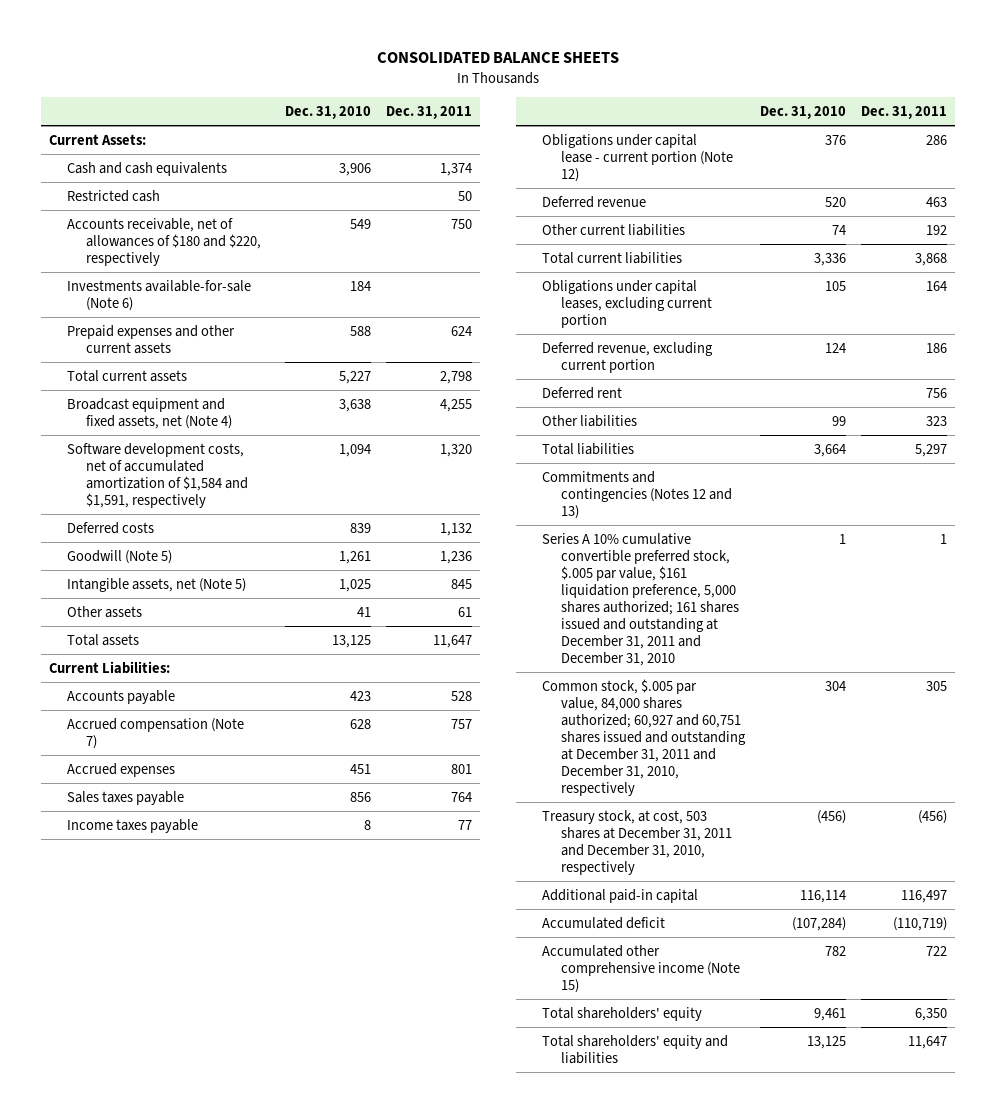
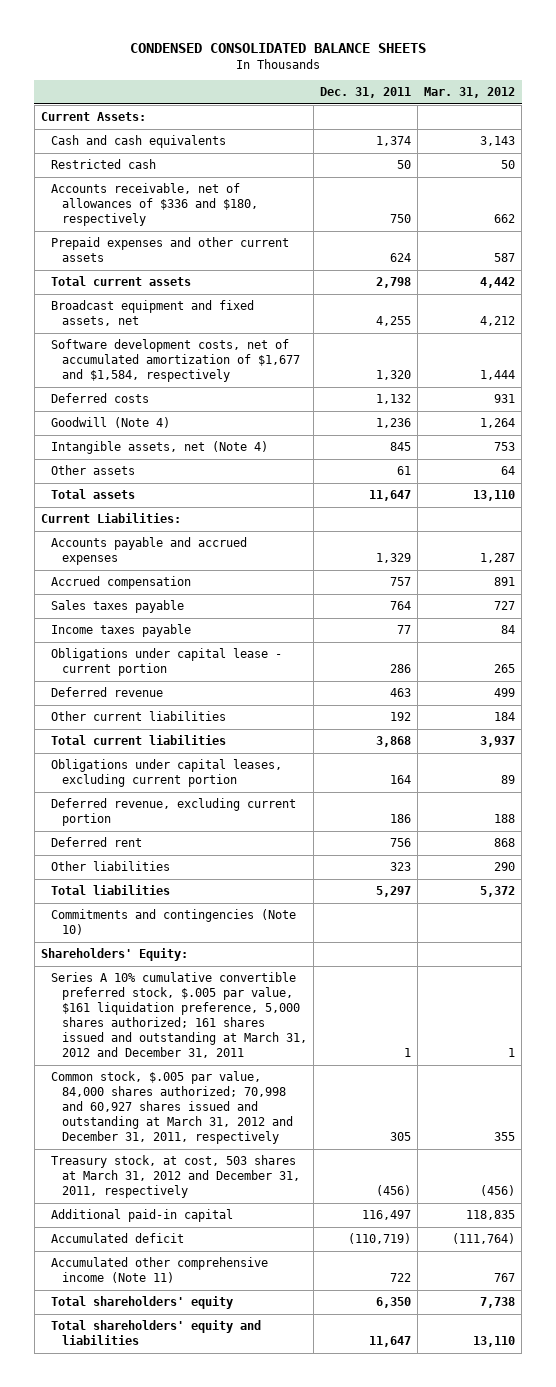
- CONSOLIDATED BALANCE SHEETS
+ CONDENSED CONSOLIDATED BALANCE SHEETS
- | Dec. 31, 2010 | Dec. 31, 2011
+ | Dec. 31, 2011 | Mar. 31, 2012
- Accounts receivable, net of allowances of $180 and $220, respectively | 549 | 750
- Investments available-for-sale (Note 6) | 184 |
+ Accounts receivable, net of allowances of $336 and $180, respectively | 750 | 662
- Broadcast equipment and fixed assets, net (Note 4) | 3,638 | 4,255
- Software development costs, net of accumulated amortization of $1,584 and $1,591, respectively | 1,094 | 1,320
+ Broadcast equipment and fixed assets, net | 4,255 | 4,212
+ Software development costs, net of accumulated amortization of $1,677 and $1,584, respectively | 1,320 | 1,444
- Goodwill (Note 5) | 1,261 | 1,236
- Intangible assets, net (Note 5) | 1,025 | 845
+ Goodwill (Note 4) | 1,236 | 1,264
+ Intangible assets, net (Note 4) | 845 | 753
- Accounts payable | 423 | 528
- Accrued compensation (Note 7) | 628 | 757
- Accrued expenses | 451 | 801
+ Accounts payable and accrued expenses | 1,329 | 1,287
+ Accrued compensation | 757 | 891
- Obligations under capital lease - current portion (Note 12) | 376 | 286
+ Obligations under capital lease - current portion | 286 | 265
- Commitments and contingencies (Notes 12 and 13)
- Series A 10% cumulative convertible preferred stock, $.005 par value, $161 liquidation preference, 5,000 shares authorized; 161 shares issued and outstanding at December 31, 2011 and December 31, 2010 | 1 | 1
- Common stock, $.005 par value, 84,000 shares authorized; 60,927 and 60,751 shares issued and outstanding at December 31, 2011 and December 31, 2010, respectively | 304 | 305
- Treasury stock, at cost, 503 shares at December 31, 2011 and December 31, 2010, respectively | (456) | (456)
+ Commitments and contingencies (Note 10)
+ Shareholders' Equity:
+ Series A 10% cumulative convertible preferred stock, $.005 par value, $161 liquidation preference, 5,000 shares authorized; 161 shares issued and outstanding at March 31, 2012 and December 31, 2011 | 1 | 1
+ Common stock, $.005 par value, 84,000 shares authorized; 70,998 and 60,927 shares issued and outstanding at March 31, 2012 and December 31, 2011, respectively | 305 | 355
+ Treasury stock, at cost, 503 shares at March 31, 2012 and December 31, 2011, respectively | (456) | (456)
- Accumulated other comprehensive income (Note 15) | 782 | 722
+ Accumulated other comprehensive income (Note 11) | 722 | 767

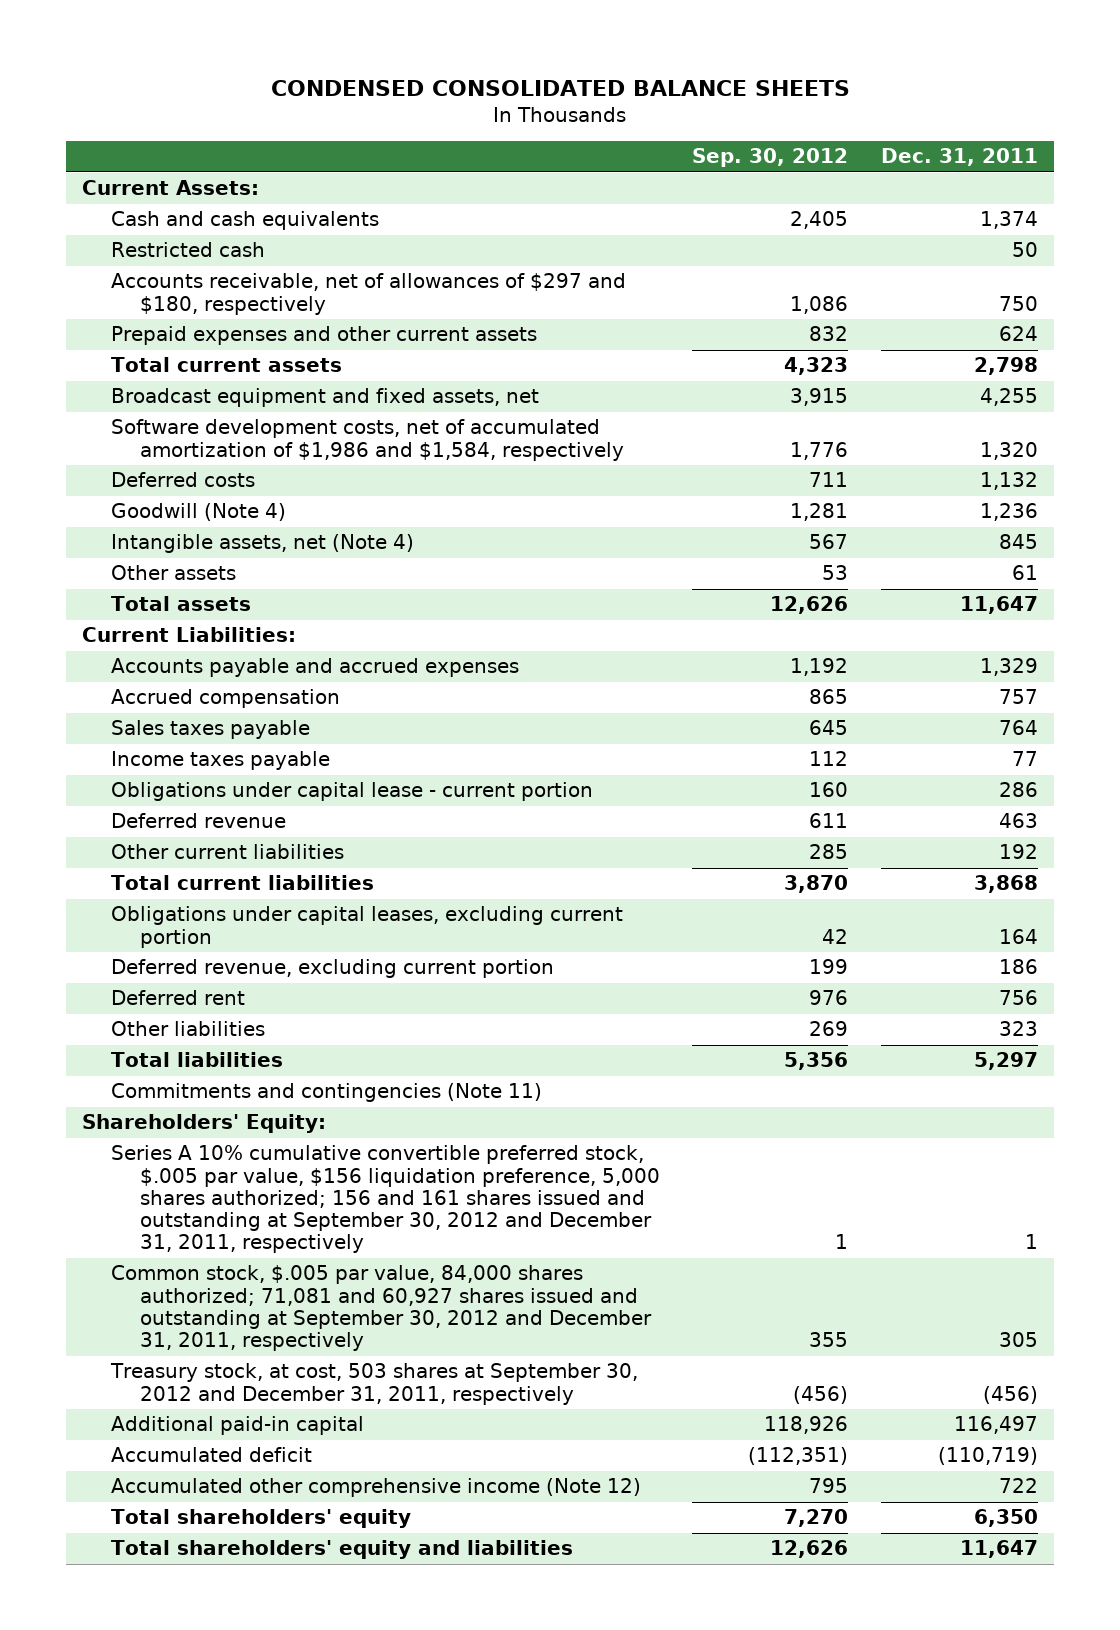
- | Dec. 31, 2011 | Mar. 31, 2012
+ | Sep. 30, 2012 | Dec. 31, 2011
- Accounts receivable, net of allowances of $336 and $180, respectively | 750 | 662
+ Accounts receivable, net of allowances of $297 and $180, respectively | 1,086 | 750
- Software development costs, net of accumulated amortization of $1,677 and $1,584, respectively | 1,320 | 1,444
+ Software development costs, net of accumulated amortization of $1,986 and $1,584, respectively | 1,776 | 1,320
- Commitments and contingencies (Note 10)
+ Commitments and contingencies (Note 11)
- Series A 10% cumulative convertible preferred stock, $.005 par value, $161 liquidation preference, 5,000 shares authorized; 161 shares issued and outstanding at March 31, 2012 and December 31, 2011 | 1 | 1
- Common stock, $.005 par value, 84,000 shares authorized; 70,998 and 60,927 shares issued and outstanding at March 31, 2012 and December 31, 2011, respectively | 305 | 355
- Treasury stock, at cost, 503 shares at March 31, 2012 and December 31, 2011, respectively | (456) | (456)
+ Series A 10% cumulative convertible preferred stock, $.005 par value, $156 liquidation preference, 5,000 shares authorized; 156 and 161 shares issued and outstanding at September 30, 2012 and December 31, 2011, respectively | 1 | 1
+ Common stock, $.005 par value, 84,000 shares authorized; 71,081 and 60,927 shares issued and outstanding at September 30, 2012 and December 31, 2011, respectively | 355 | 305
+ Treasury stock, at cost, 503 shares at September 30, 2012 and December 31, 2011, respectively | (456) | (456)
- Accumulated other comprehensive income (Note 11) | 722 | 767
+ Accumulated other comprehensive income (Note 12) | 795 | 722

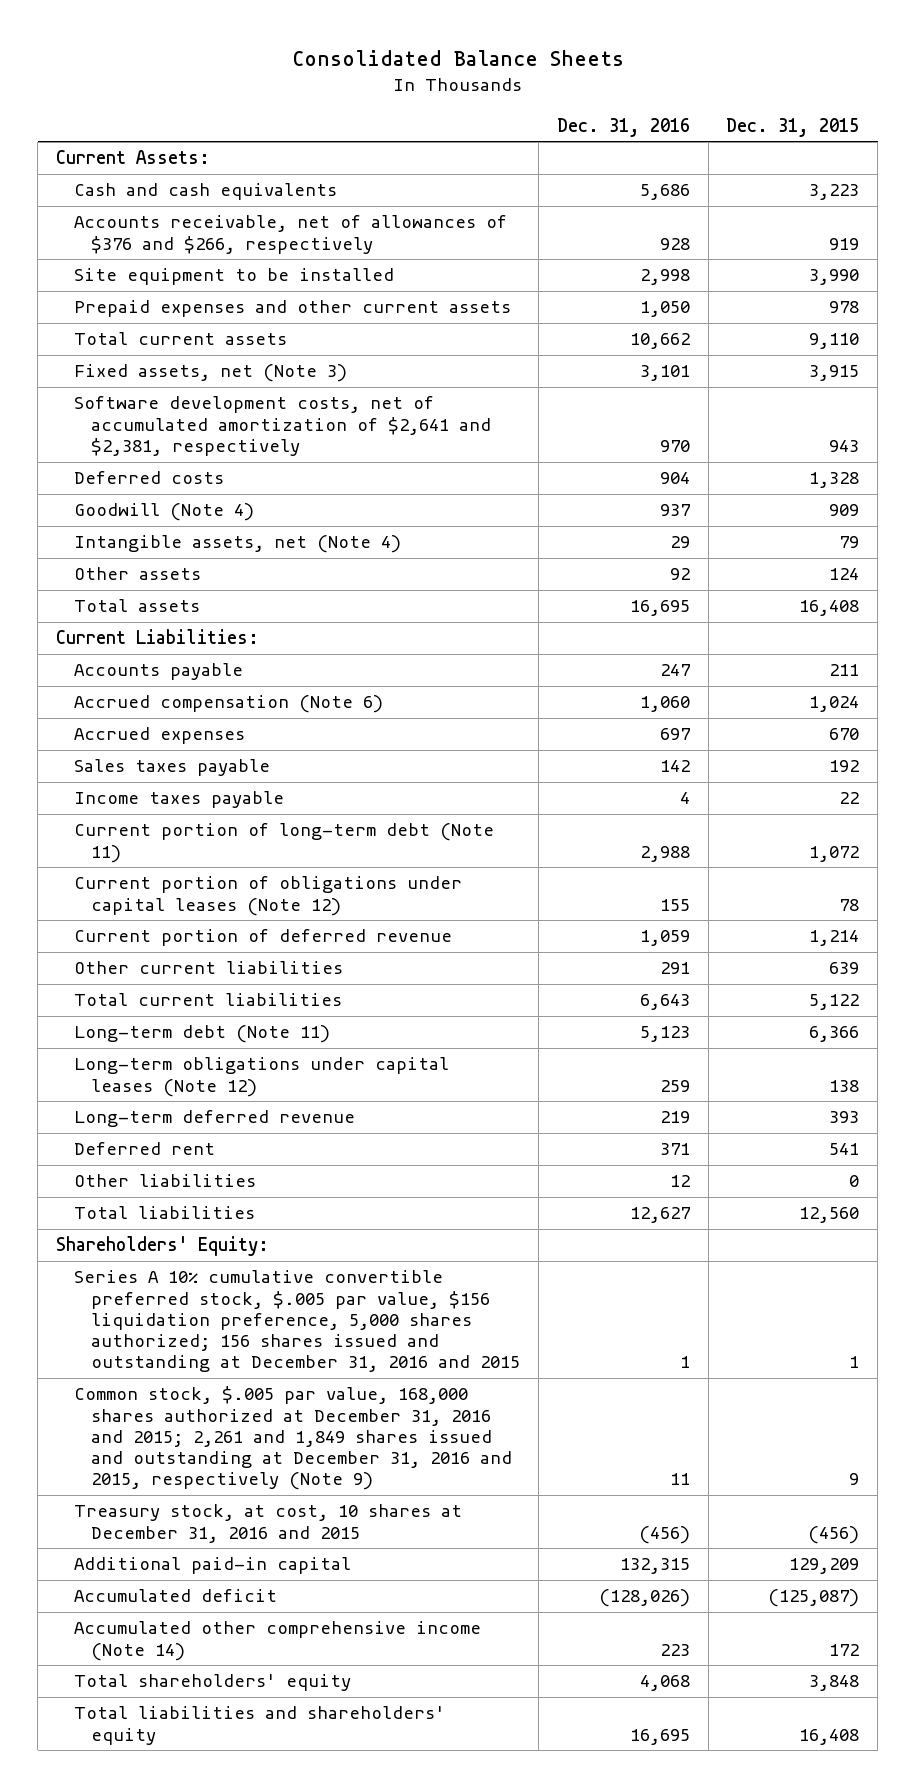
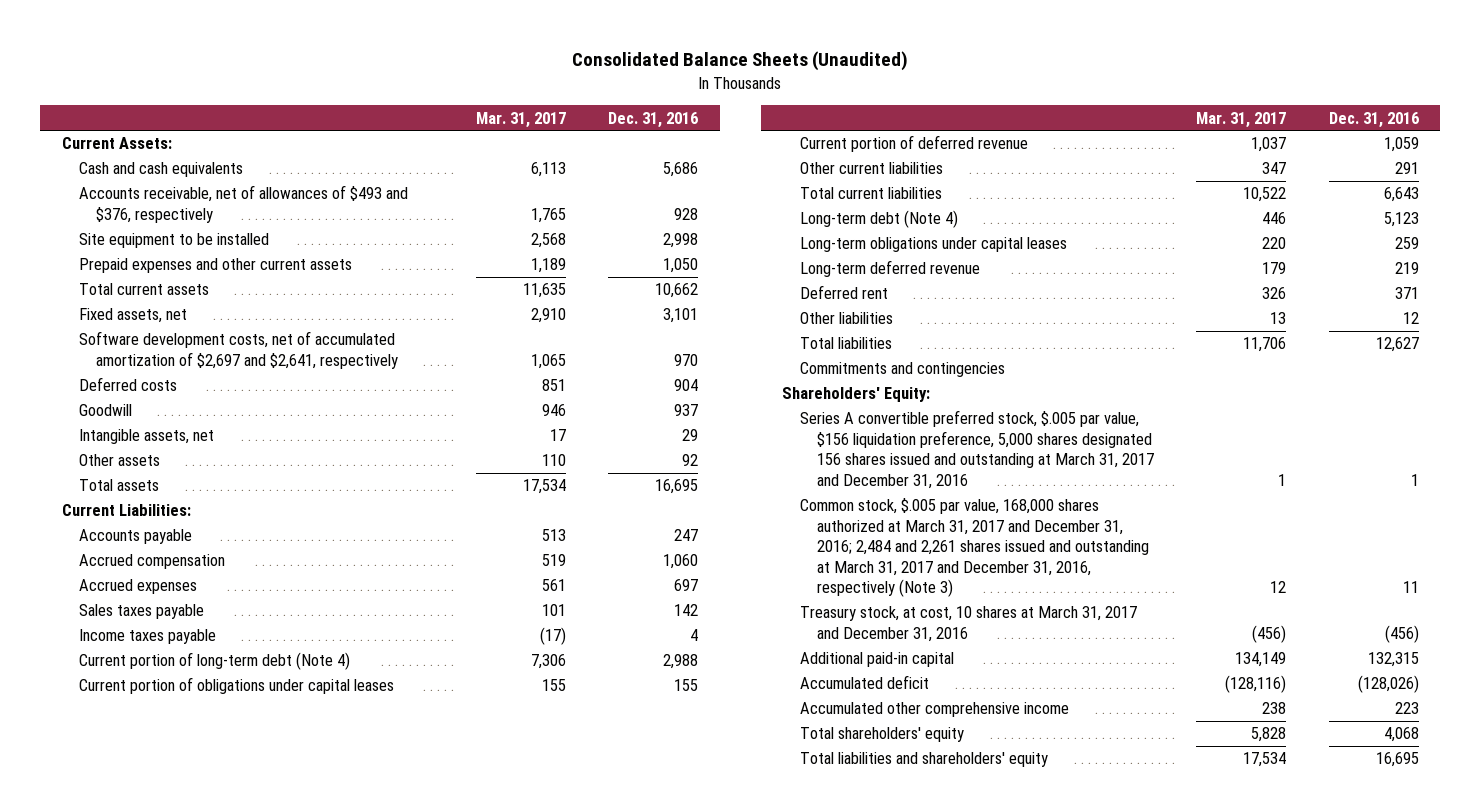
- Consolidated Balance Sheets
+ Consolidated Balance Sheets (Unaudited)
- | Dec. 31, 2016 | Dec. 31, 2015
+ | Mar. 31, 2017 | Dec. 31, 2016
- Accounts receivable, net of allowances of $376 and $266, respectively | 928 | 919
+ Accounts receivable, net of allowances of $493 and $376, respectively | 1,765 | 928
- Fixed assets, net (Note 3) | 3,101 | 3,915
- Software development costs, net of accumulated amortization of $2,641 and $2,381, respectively | 970 | 943
+ Fixed assets, net | 2,910 | 3,101
+ Software development costs, net of accumulated amortization of $2,697 and $2,641, respectively | 1,065 | 970
- Goodwill (Note 4) | 937 | 909
- Intangible assets, net (Note 4) | 29 | 79
+ Goodwill | 946 | 937
+ Intangible assets, net | 17 | 29
- Accrued compensation (Note 6) | 1,060 | 1,024
+ Accrued compensation | 519 | 1,060
- Current portion of long-term debt (Note 11) | 2,988 | 1,072
- Current portion of obligations under capital leases (Note 12) | 155 | 78
+ Current portion of long-term debt (Note 4) | 7,306 | 2,988
+ Current portion of obligations under capital leases | 155 | 155
- Long-term debt (Note 11) | 5,123 | 6,366
- Long-term obligations under capital leases (Note 12) | 259 | 138
+ Long-term debt (Note 4) | 446 | 5,123
+ Long-term obligations under capital leases | 220 | 259
+ Commitments and contingencies
- Series A 10% cumulative convertible preferred stock, $.005 par value, $156 liquidation preference, 5,000 shares authorized; 156 shares issued and outstanding at December 31, 2016 and 2015 | 1 | 1
- Common stock, $.005 par value, 168,000 shares authorized at December 31, 2016 and 2015; 2,261 and 1,849 shares issued and outstanding at December 31, 2016 and 2015, respectively (Note 9) | 11 | 9
- Treasury stock, at cost, 10 shares at December 31, 2016 and 2015 | (456) | (456)
+ Series A convertible preferred stock, $.005 par value, $156 liquidation preference, 5,000 shares designated 156 shares issued and outstanding at March 31, 2017 and December 31, 2016 | 1 | 1
+ Common stock, $.005 par value, 168,000 shares authorized at March 31, 2017 and December 31, 2016; 2,484 and 2,261 shares issued and outstanding at March 31, 2017 and December 31, 2016, respectively (Note 3) | 12 | 11
+ Treasury stock, at cost, 10 shares at March 31, 2017 and December 31, 2016 | (456) | (456)
- Accumulated other comprehensive income (Note 14) | 223 | 172
+ Accumulated other comprehensive income | 238 | 223

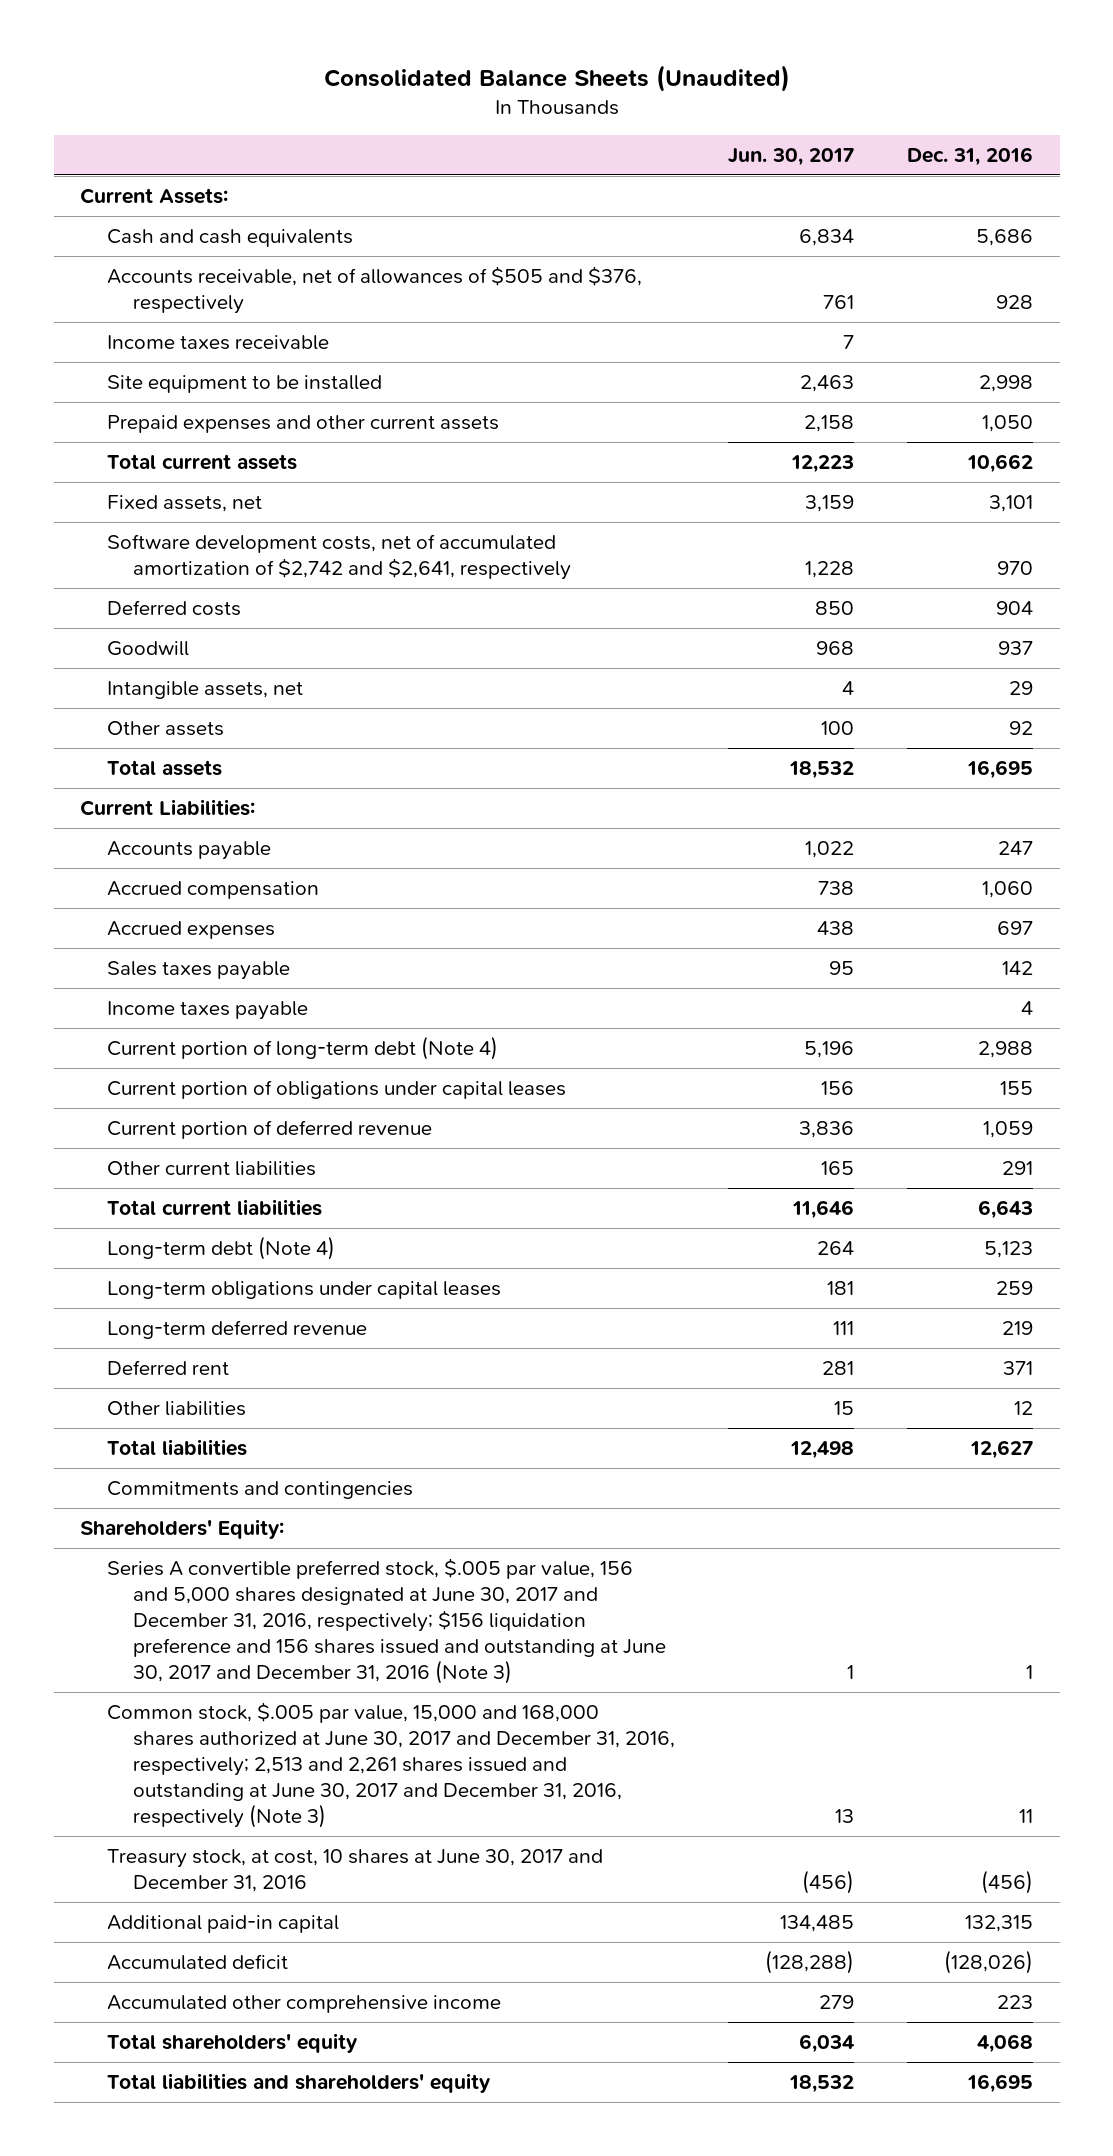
- | Mar. 31, 2017 | Dec. 31, 2016
+ | Jun. 30, 2017 | Dec. 31, 2016
- Accounts receivable, net of allowances of $493 and $376, respectively | 1,765 | 928
+ Accounts receivable, net of allowances of $505 and $376, respectively | 761 | 928
+ Income taxes receivable | 7 |
- Software development costs, net of accumulated amortization of $2,697 and $2,641, respectively | 1,065 | 970
+ Software development costs, net of accumulated amortization of $2,742 and $2,641, respectively | 1,228 | 970
- Series A convertible preferred stock, $.005 par value, $156 liquidation preference, 5,000 shares designated 156 shares issued and outstanding at March 31, 2017 and December 31, 2016 | 1 | 1
- Common stock, $.005 par value, 168,000 shares authorized at March 31, 2017 and December 31, 2016; 2,484 and 2,261 shares issued and outstanding at March 31, 2017 and December 31, 2016, respectively (Note 3) | 12 | 11
- Treasury stock, at cost, 10 shares at March 31, 2017 and December 31, 2016 | (456) | (456)
+ Series A convertible preferred stock, $.005 par value, 156 and 5,000 shares designated at June 30, 2017 and December 31, 2016, respectively; $156 liquidation preference and 156 shares issued and outstanding at June 30, 2017 and December 31, 2016 (Note 3) | 1 | 1
+ Common stock, $.005 par value, 15,000 and 168,000 shares authorized at June 30, 2017 and December 31, 2016, respectively; 2,513 and 2,261 shares issued and outstanding at June 30, 2017 and December 31, 2016, respectively (Note 3) | 13 | 11
+ Treasury stock, at cost, 10 shares at June 30, 2017 and December 31, 2016 | (456) | (456)

